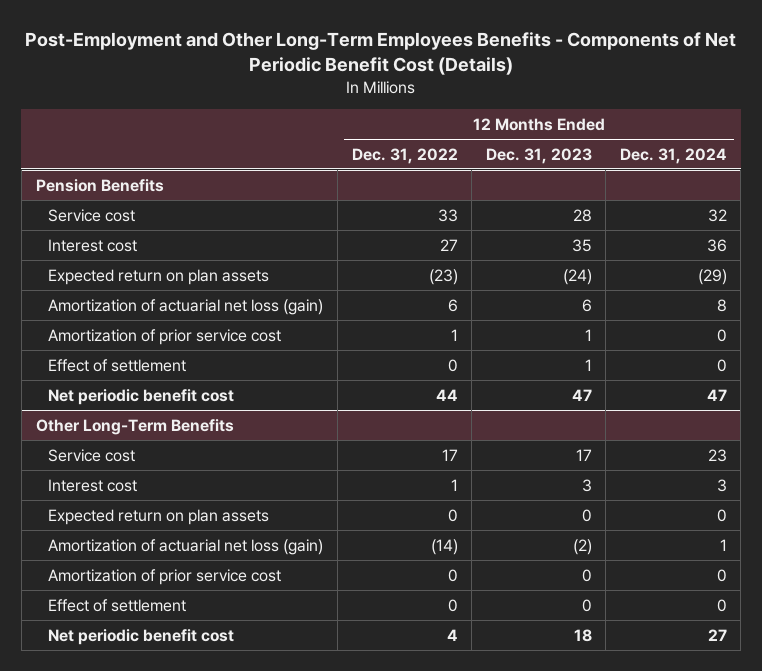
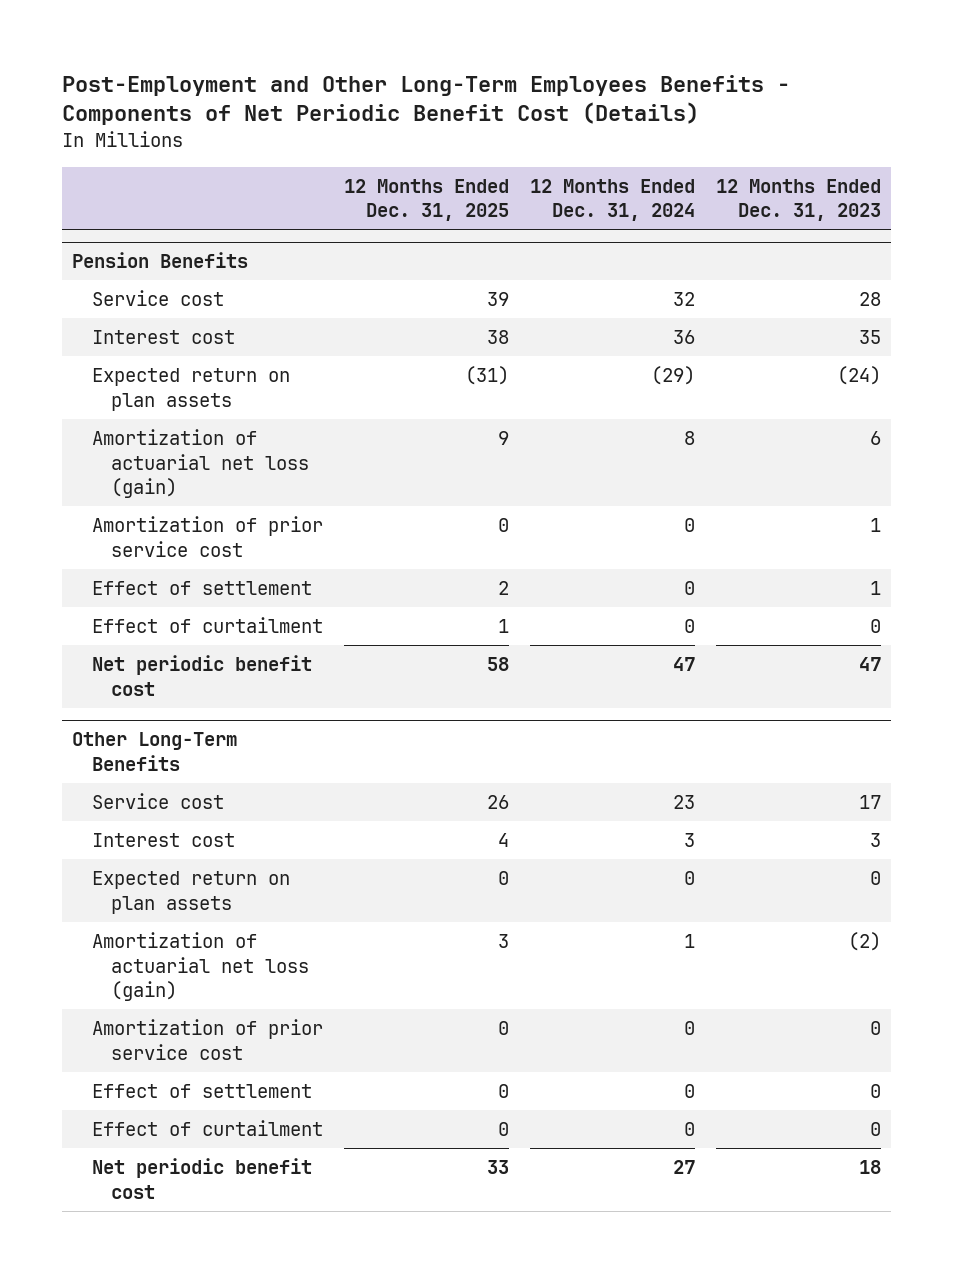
- | 12 Months Ended Dec. 31, 2022 | 12 Months Ended Dec. 31, 2023 | 12 Months Ended Dec. 31, 2024
+ | 12 Months Ended Dec. 31, 2025 | 12 Months Ended Dec. 31, 2024 | 12 Months Ended Dec. 31, 2023
@ Pension Benefits
+ Effect of curtailment | 1 | 0 | 0
@ Other Long-Term Benefits
+ Effect of curtailment | 0 | 0 | 0

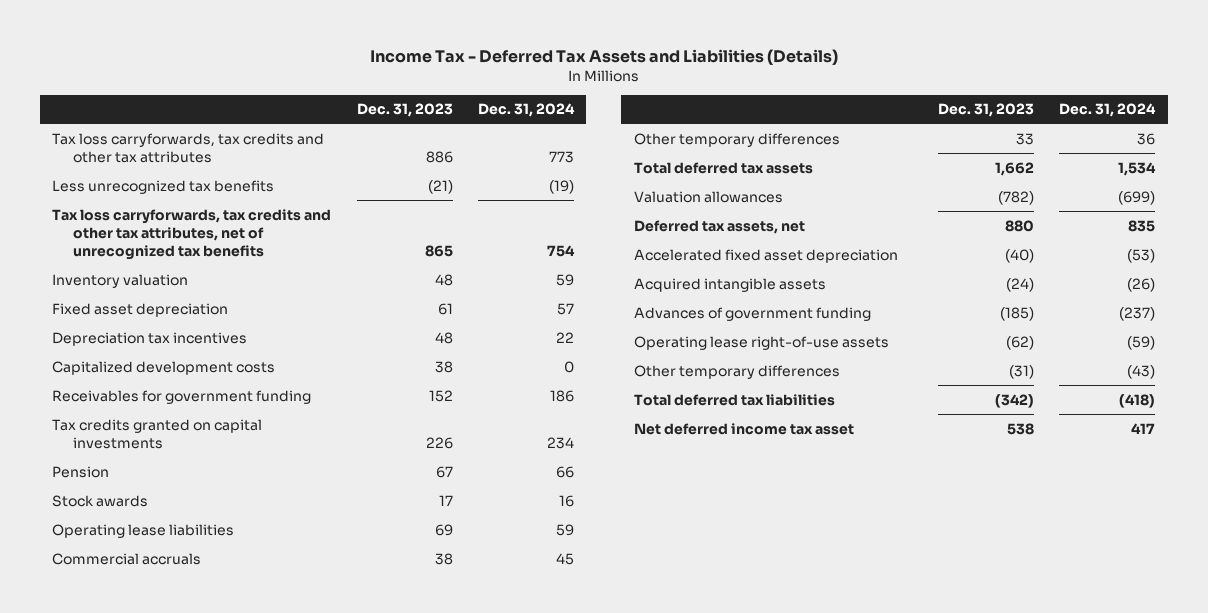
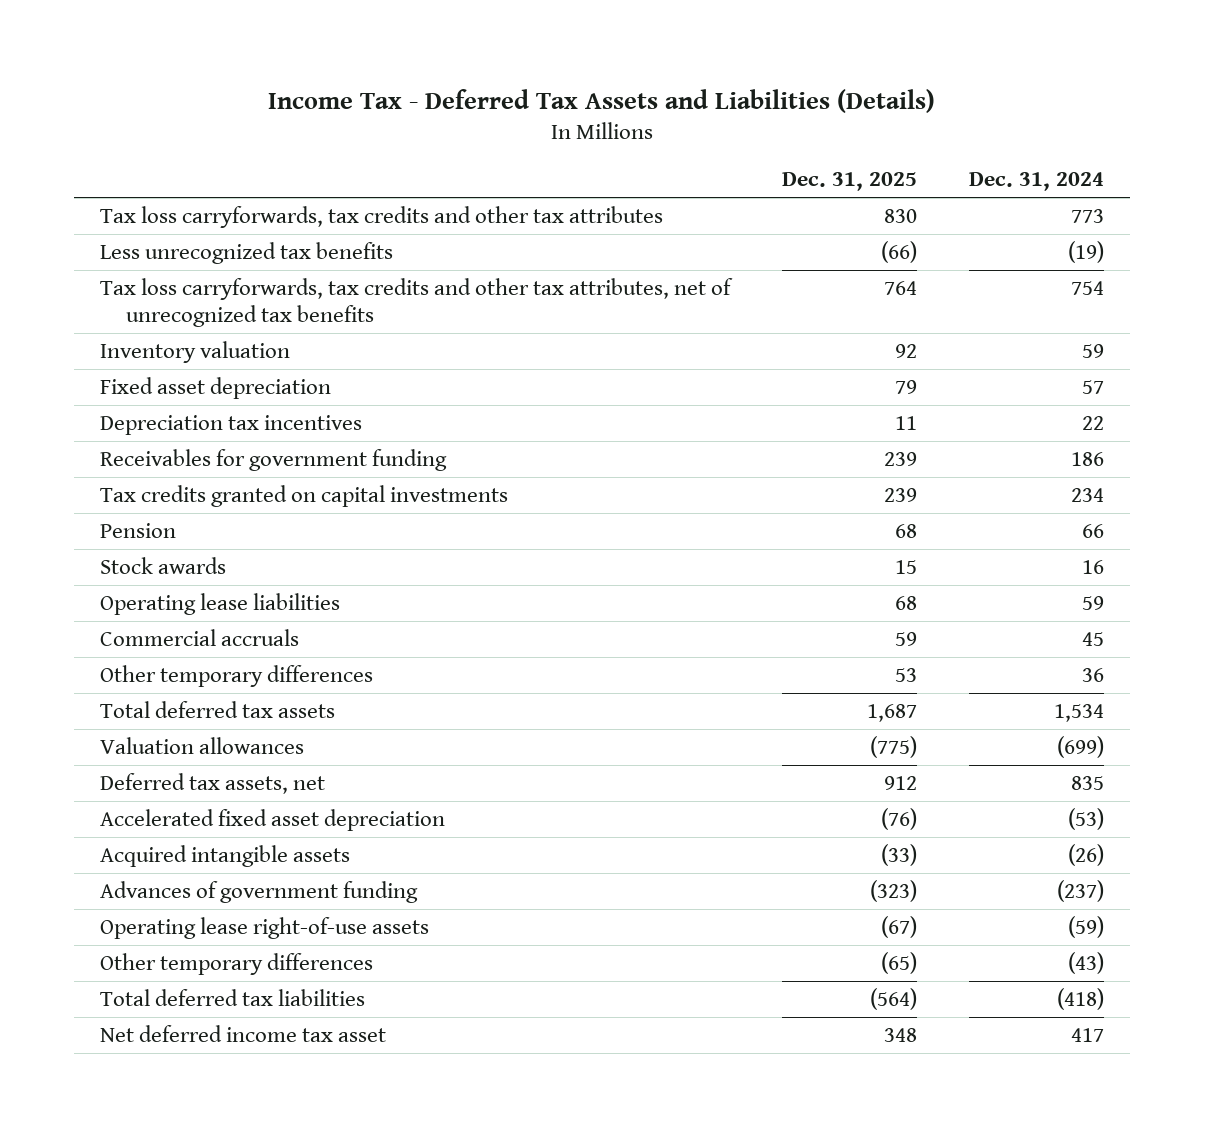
- | Dec. 31, 2023 | Dec. 31, 2024
+ | Dec. 31, 2025 | Dec. 31, 2024
- Capitalized development costs | 38 | 0

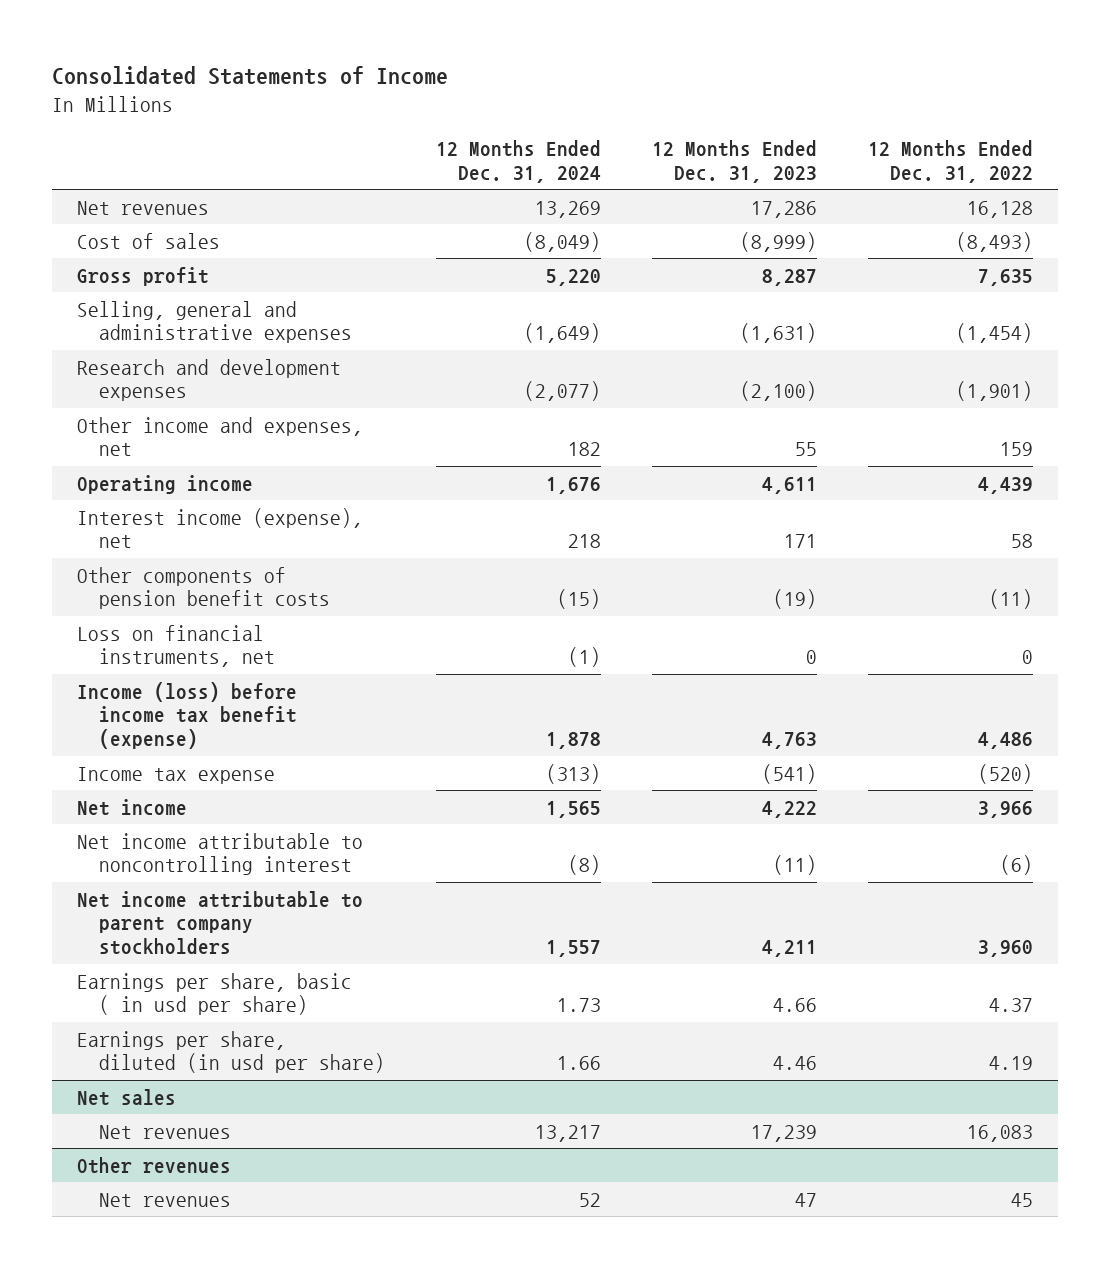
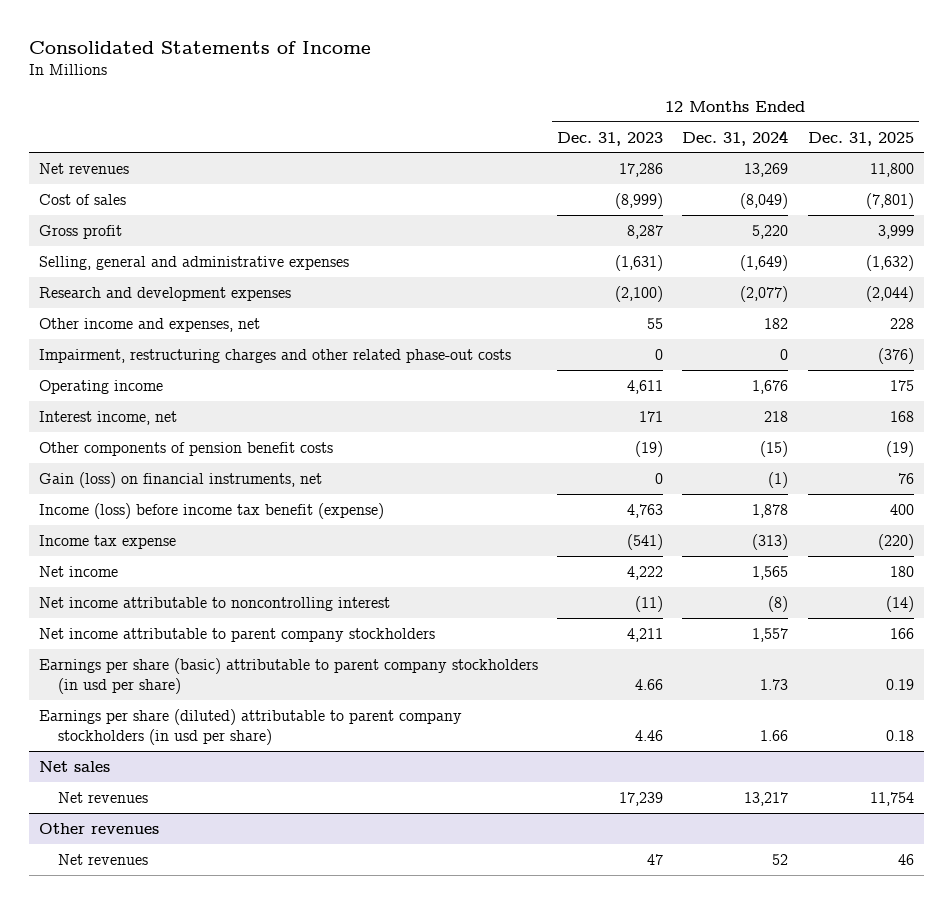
- | 12 Months Ended Dec. 31, 2024 | 12 Months Ended Dec. 31, 2023 | 12 Months Ended Dec. 31, 2022
+ | 12 Months Ended Dec. 31, 2023 | 12 Months Ended Dec. 31, 2024 | 12 Months Ended Dec. 31, 2025
+ Impairment, restructuring charges and other related phase-out costs | 0 | 0 | (376)
- Interest income (expense), net | 218 | 171 | 58
+ Interest income, net | 171 | 218 | 168
- Loss on financial instruments, net | (1) | 0 | 0
+ Gain (loss) on financial instruments, net | 0 | (1) | 76
- Earnings per share, basic ( in usd per share) | 1.73 | 4.66 | 4.37
- Earnings per share, diluted (in usd per share) | 1.66 | 4.46 | 4.19
+ Earnings per share (basic) attributable to parent company stockholders (in usd per share) | 4.66 | 1.73 | 0.19
+ Earnings per share (diluted) attributable to parent company stockholders (in usd per share) | 4.46 | 1.66 | 0.18

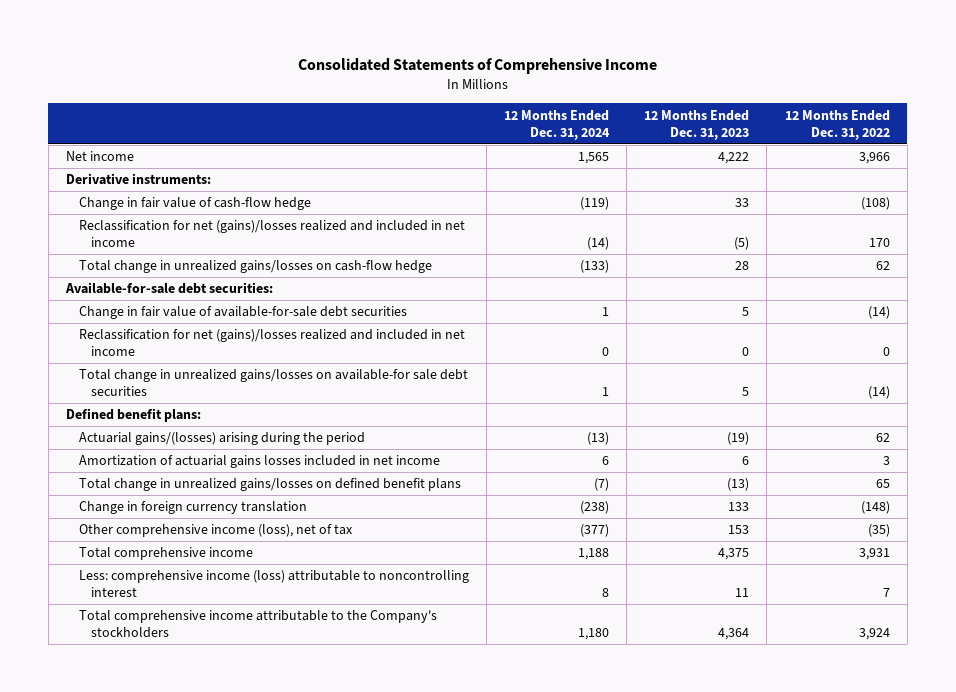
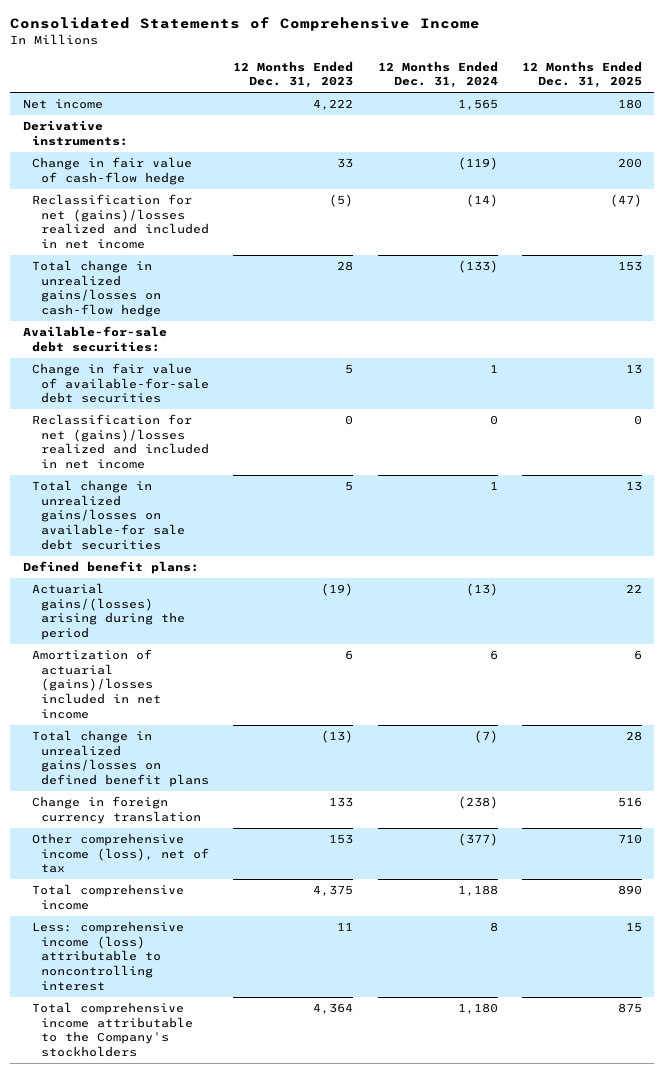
- | 12 Months Ended Dec. 31, 2024 | 12 Months Ended Dec. 31, 2023 | 12 Months Ended Dec. 31, 2022
+ | 12 Months Ended Dec. 31, 2023 | 12 Months Ended Dec. 31, 2024 | 12 Months Ended Dec. 31, 2025
- Amortization of actuarial gains losses included in net income | 6 | 6 | 3
+ Amortization of actuarial (gains)/losses included in net income | 6 | 6 | 6

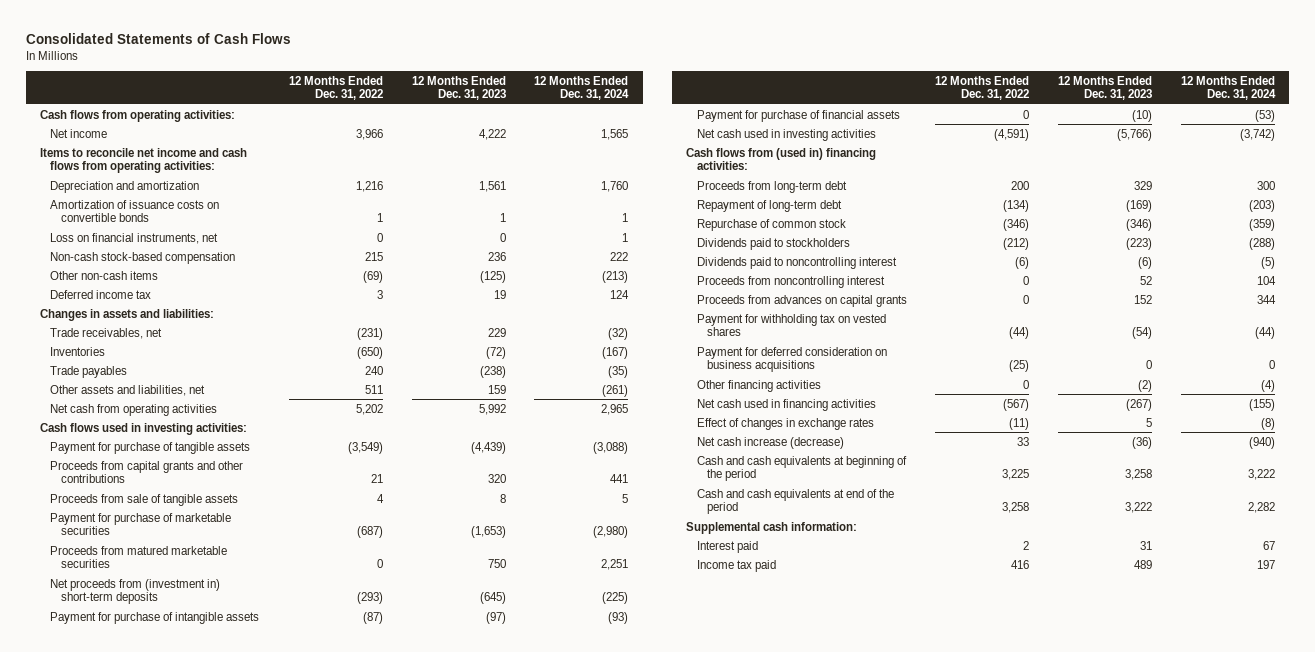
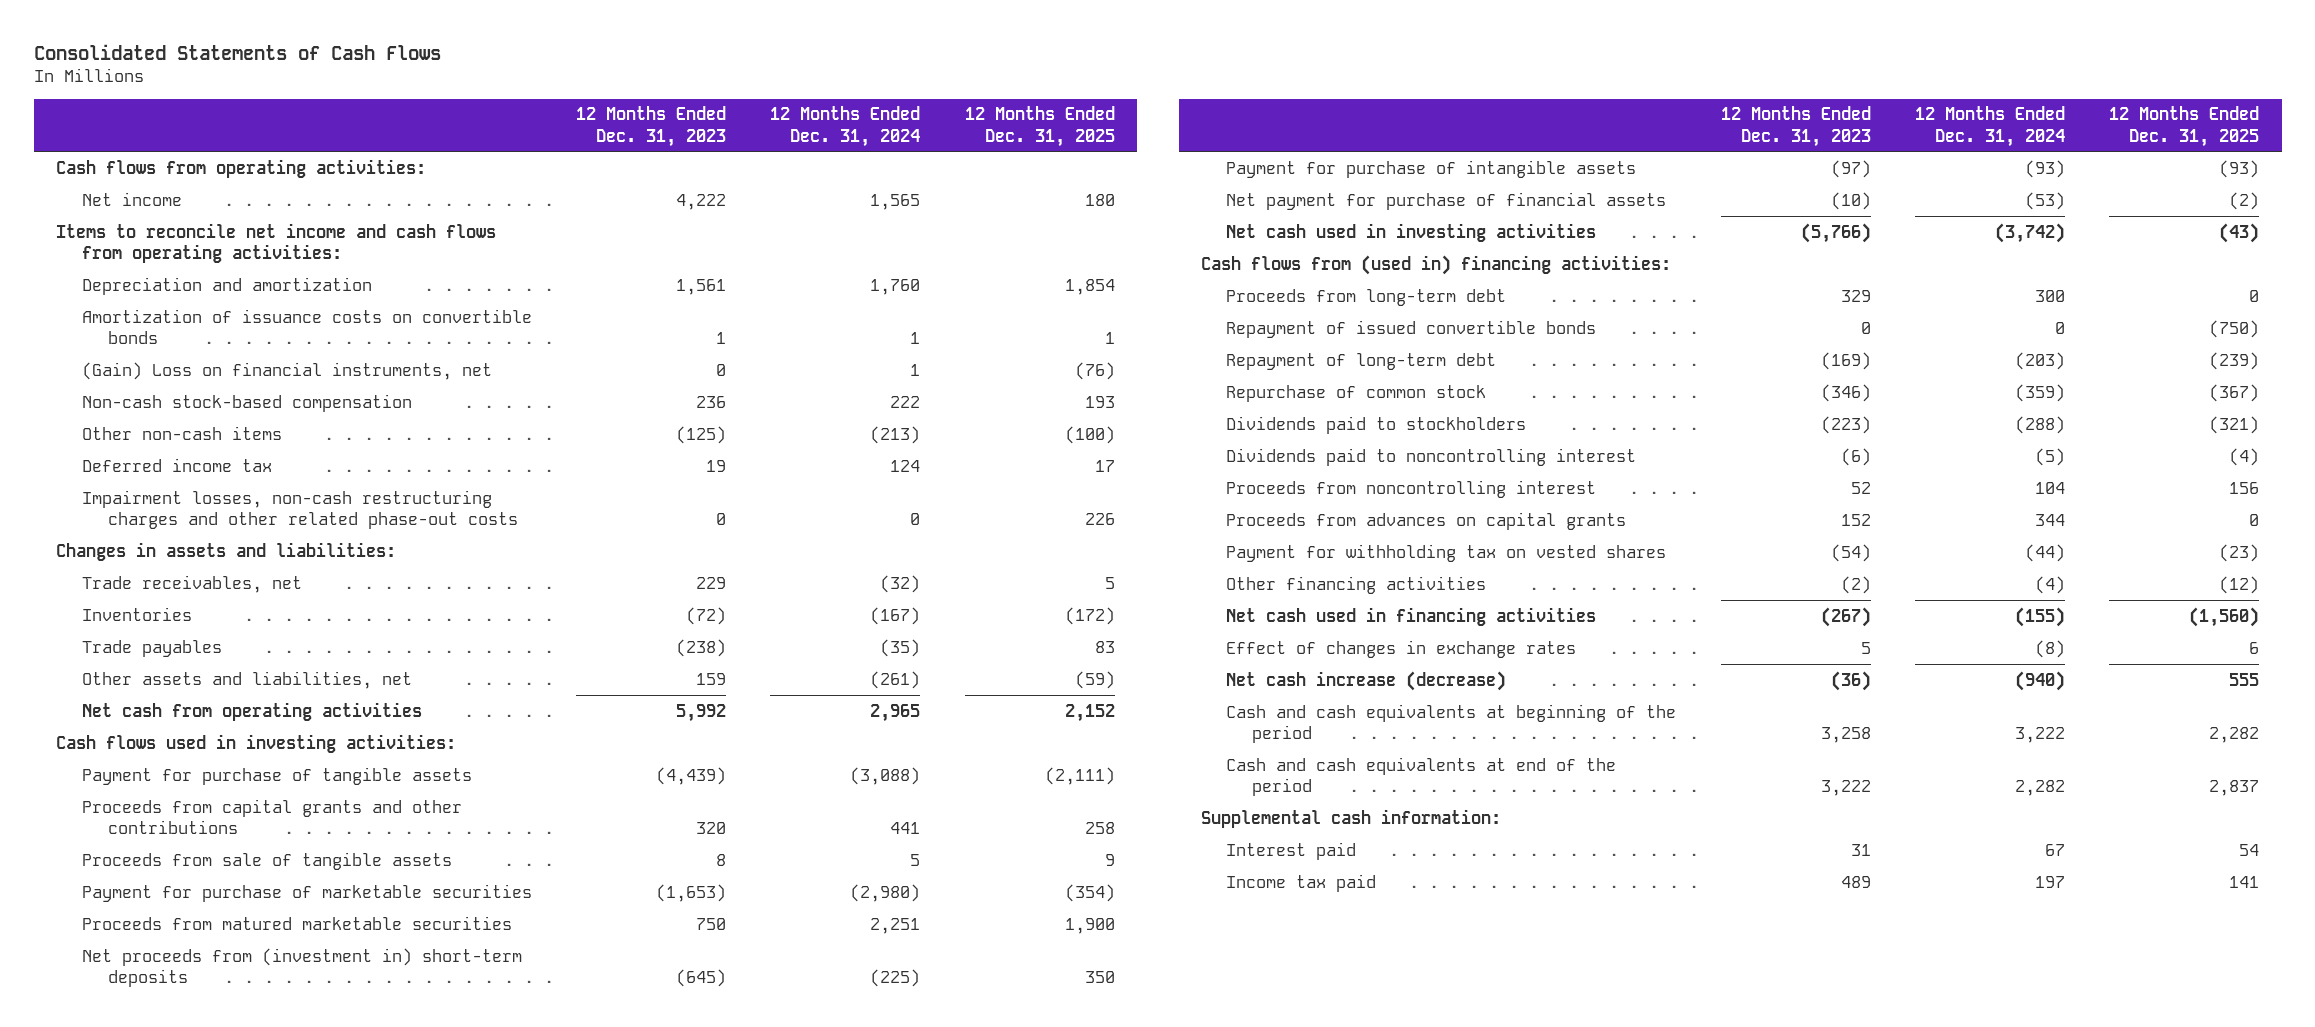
- | 12 Months Ended Dec. 31, 2022 | 12 Months Ended Dec. 31, 2023 | 12 Months Ended Dec. 31, 2024
+ | 12 Months Ended Dec. 31, 2023 | 12 Months Ended Dec. 31, 2024 | 12 Months Ended Dec. 31, 2025
- Loss on financial instruments, net | 0 | 0 | 1
+ (Gain) Loss on financial instruments, net | 0 | 1 | (76)
+ Impairment losses, non-cash restructuring charges and other related phase-out costs | 0 | 0 | 226
- Payment for purchase of financial assets | 0 | (10) | (53)
+ Net payment for purchase of financial assets | (10) | (53) | (2)
+ Repayment of issued convertible bonds | 0 | 0 | (750)
- Payment for deferred consideration on business acquisitions | (25) | 0 | 0

